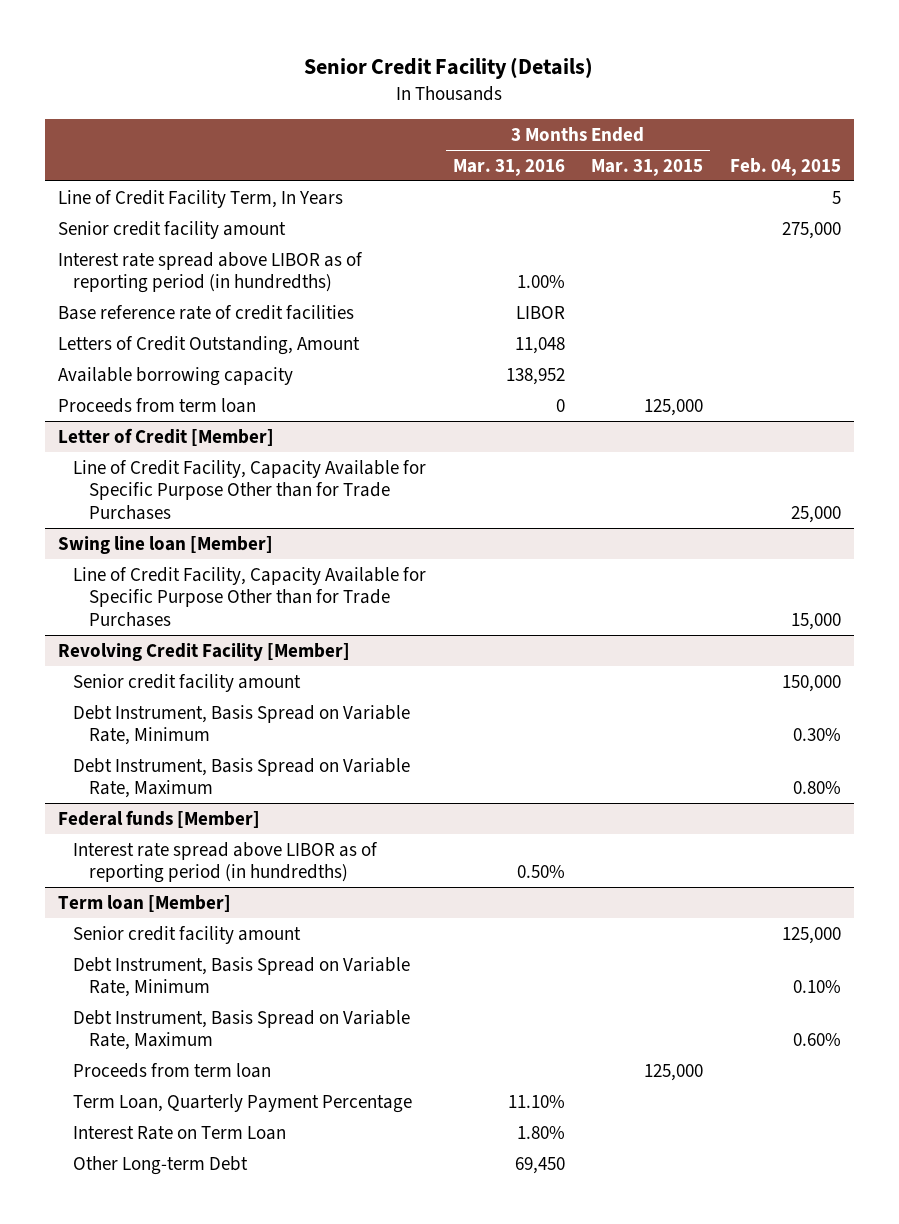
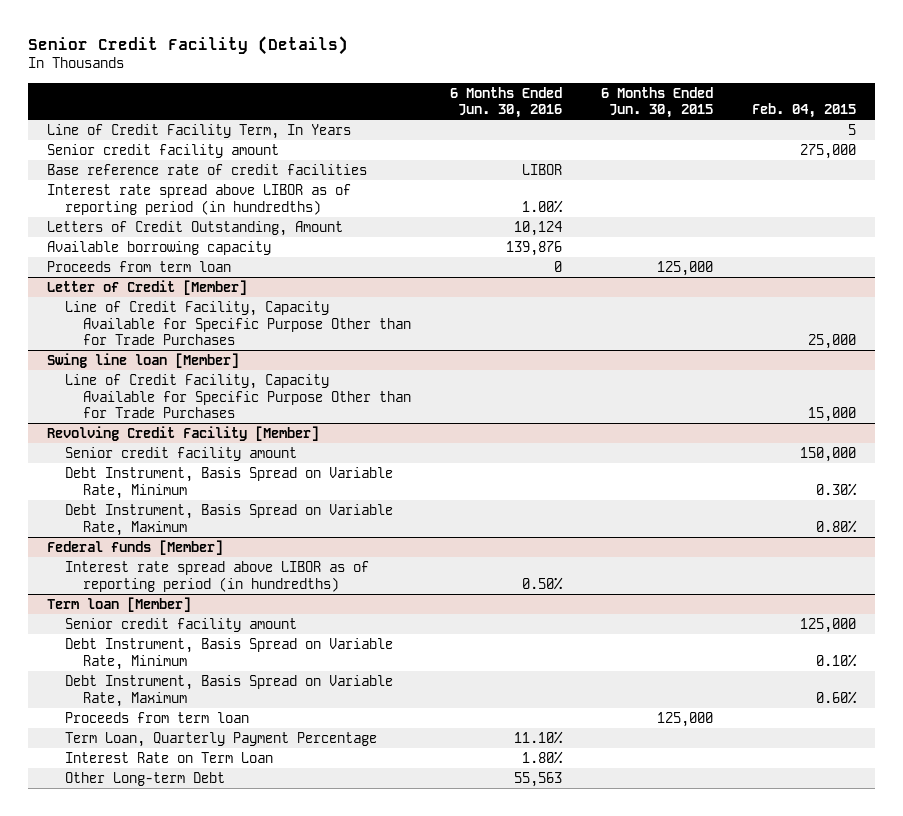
- | 3 Months Ended Mar. 31, 2016 | 3 Months Ended Mar. 31, 2015 | Feb. 04, 2015
+ | 6 Months Ended Jun. 30, 2016 | 6 Months Ended Jun. 30, 2015 | Feb. 04, 2015
moved down: Interest rate spread above LIBOR as of reporting period (in hundredths) | 1.00% | |

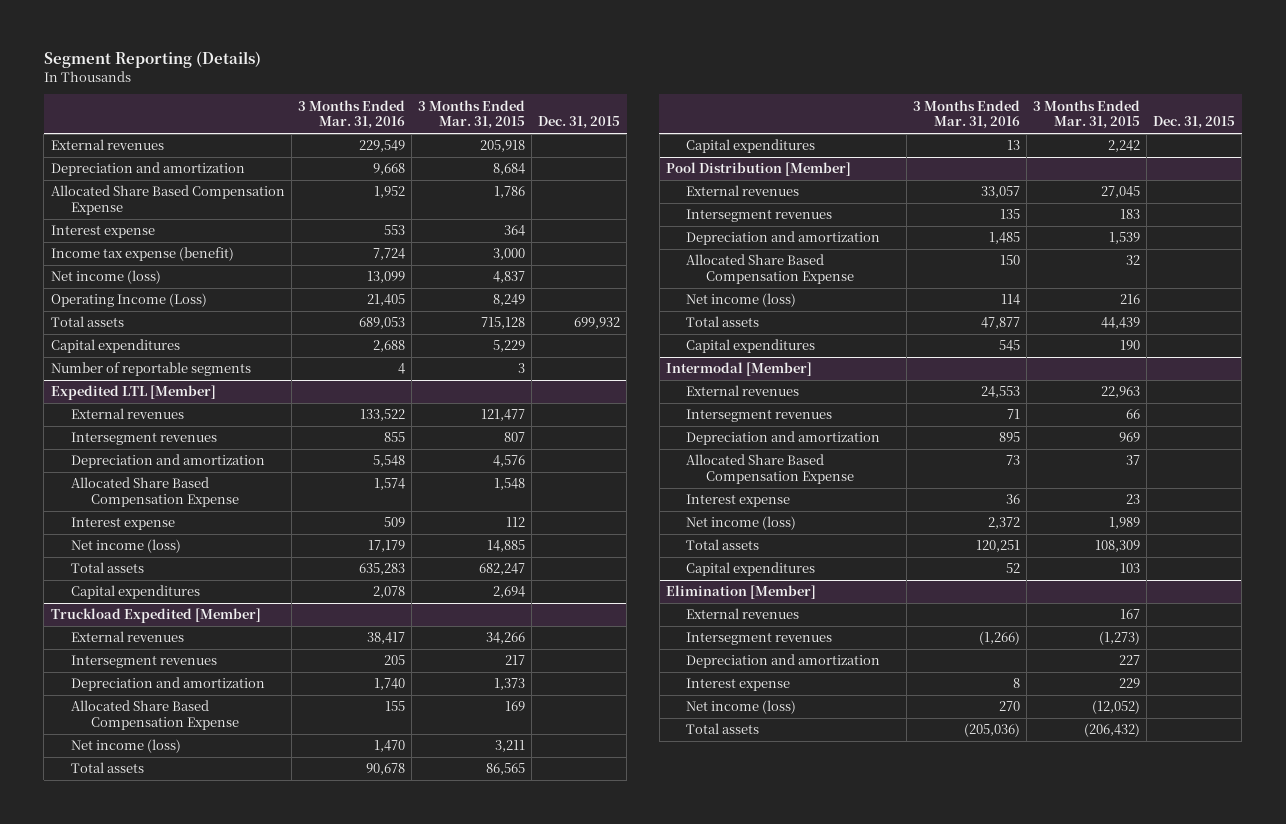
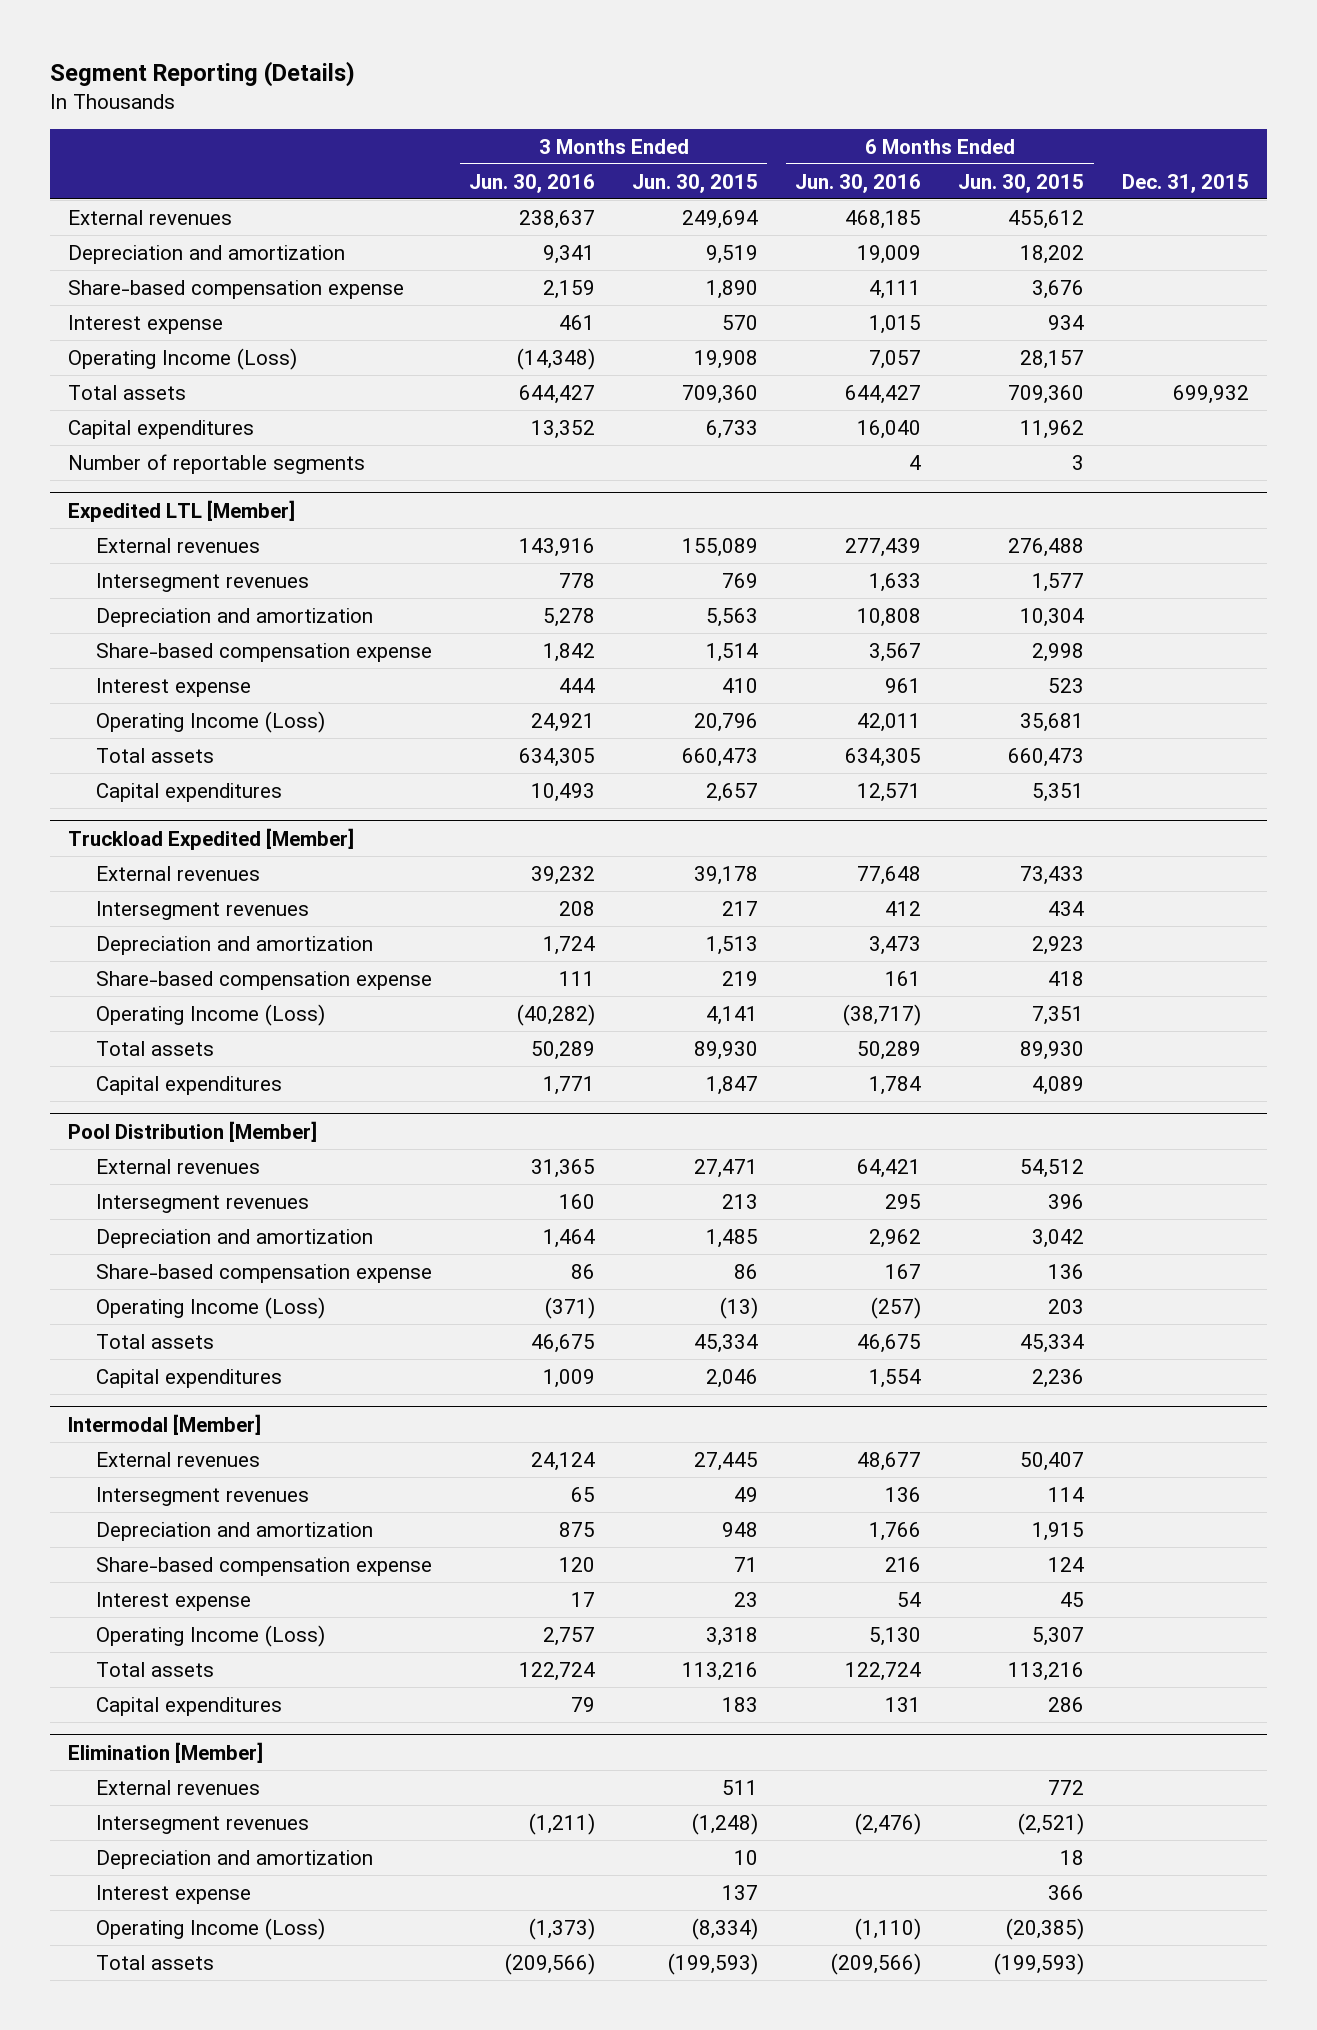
- | 3 Months Ended Mar. 31, 2016 | 3 Months Ended Mar. 31, 2015 | Dec. 31, 2015
+ | 3 Months Ended Jun. 30, 2016 | 3 Months Ended Jun. 30, 2015 | 6 Months Ended Jun. 30, 2016 | 6 Months Ended Jun. 30, 2015 | Dec. 31, 2015
- Allocated Share Based Compensation Expense | 1,952 | 1,786 |
+ Share-based compensation expense | 2,159 | 1,890 | 4,111 | 3,676 |
- Income tax expense (benefit) | 7,724 | 3,000 |
- Net income (loss) | 13,099 | 4,837 |
@ Expedited LTL [Member]
- Allocated Share Based Compensation Expense | 1,574 | 1,548 |
+ Share-based compensation expense | 1,842 | 1,514 | 3,567 | 2,998 |
- Net income (loss) | 17,179 | 14,885 |
+ Operating Income (Loss) | 24,921 | 20,796 | 42,011 | 35,681 |
@ Truckload Expedited [Member]
- Allocated Share Based Compensation Expense | 155 | 169 |
- Net income (loss) | 1,470 | 3,211 |
+ Share-based compensation expense | 111 | 219 | 161 | 418 |
+ Operating Income (Loss) | (40,282) | 4,141 | (38,717) | 7,351 |
@ Pool Distribution [Member]
- Allocated Share Based Compensation Expense | 150 | 32 |
- Net income (loss) | 114 | 216 |
+ Share-based compensation expense | 86 | 86 | 167 | 136 |
+ Operating Income (Loss) | (371) | (13) | (257) | 203 |
@ Intermodal [Member]
- Allocated Share Based Compensation Expense | 73 | 37 |
+ Share-based compensation expense | 120 | 71 | 216 | 124 |
- Net income (loss) | 2,372 | 1,989 |
+ Operating Income (Loss) | 2,757 | 3,318 | 5,130 | 5,307 |
@ Elimination [Member]
- Net income (loss) | 270 | (12,052) |
+ Operating Income (Loss) | (1,373) | (8,334) | (1,110) | (20,385) |

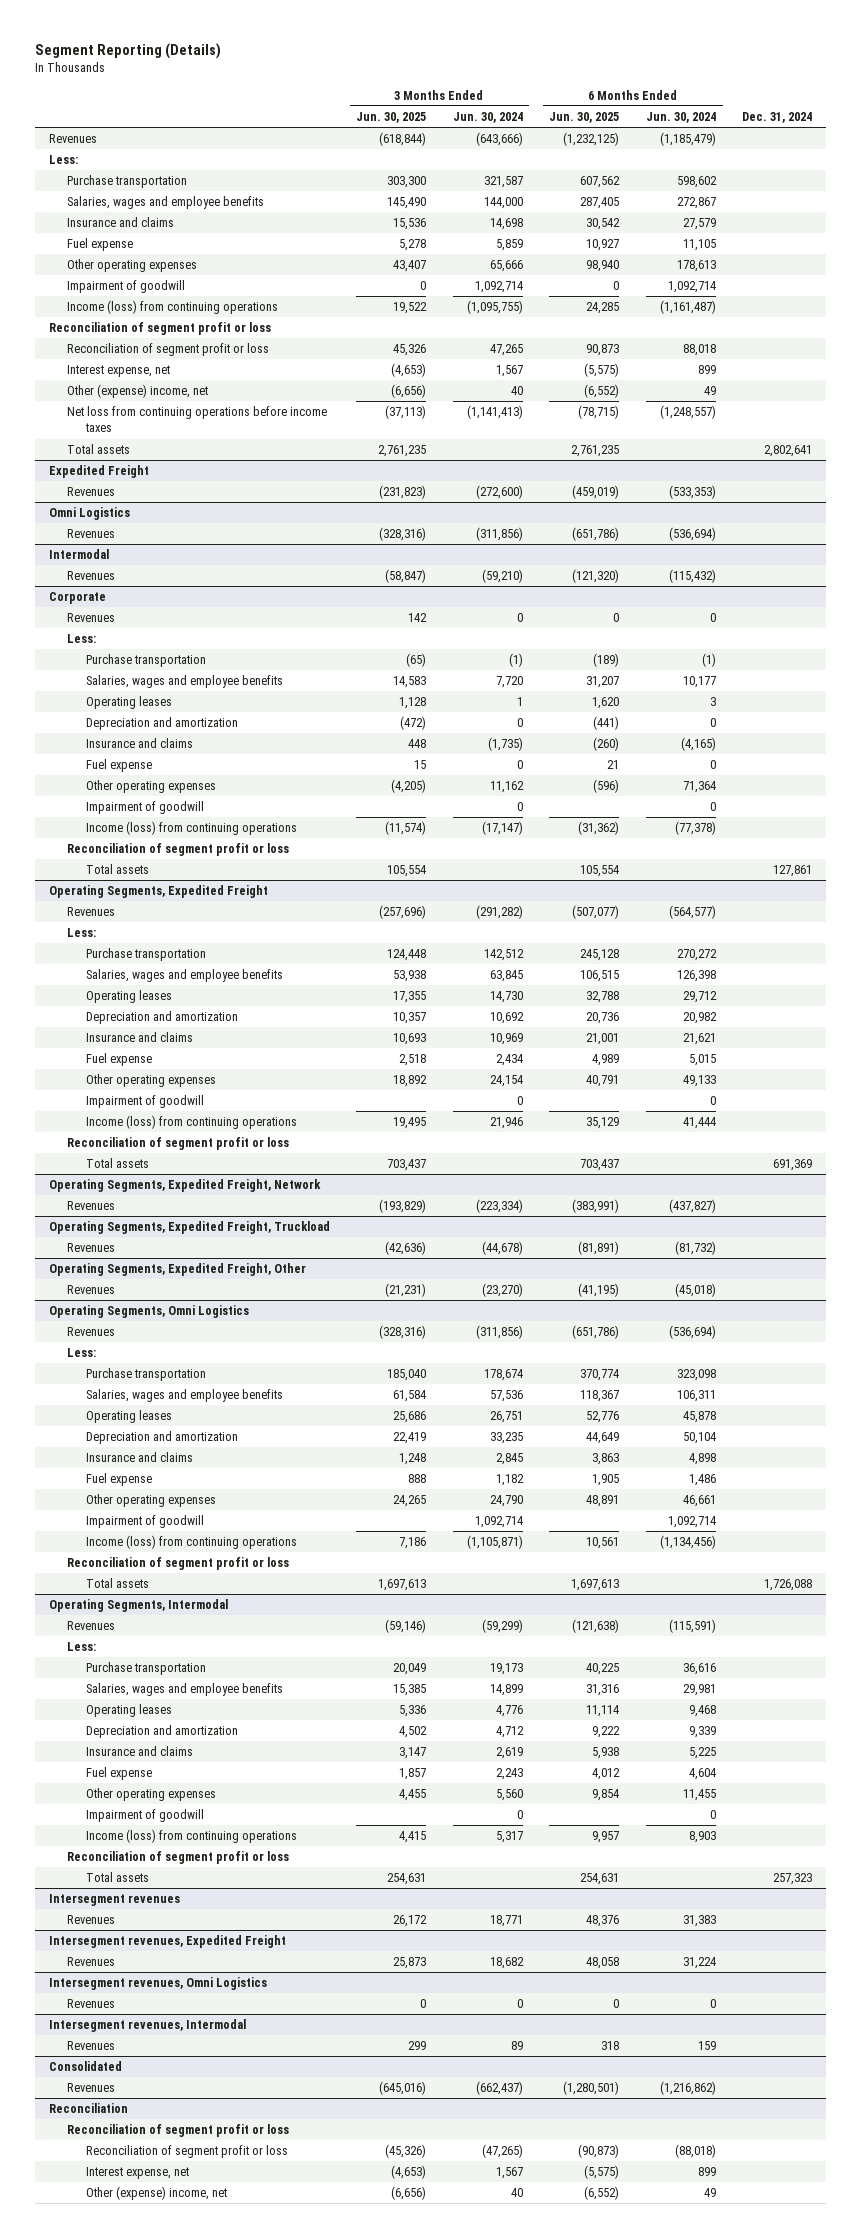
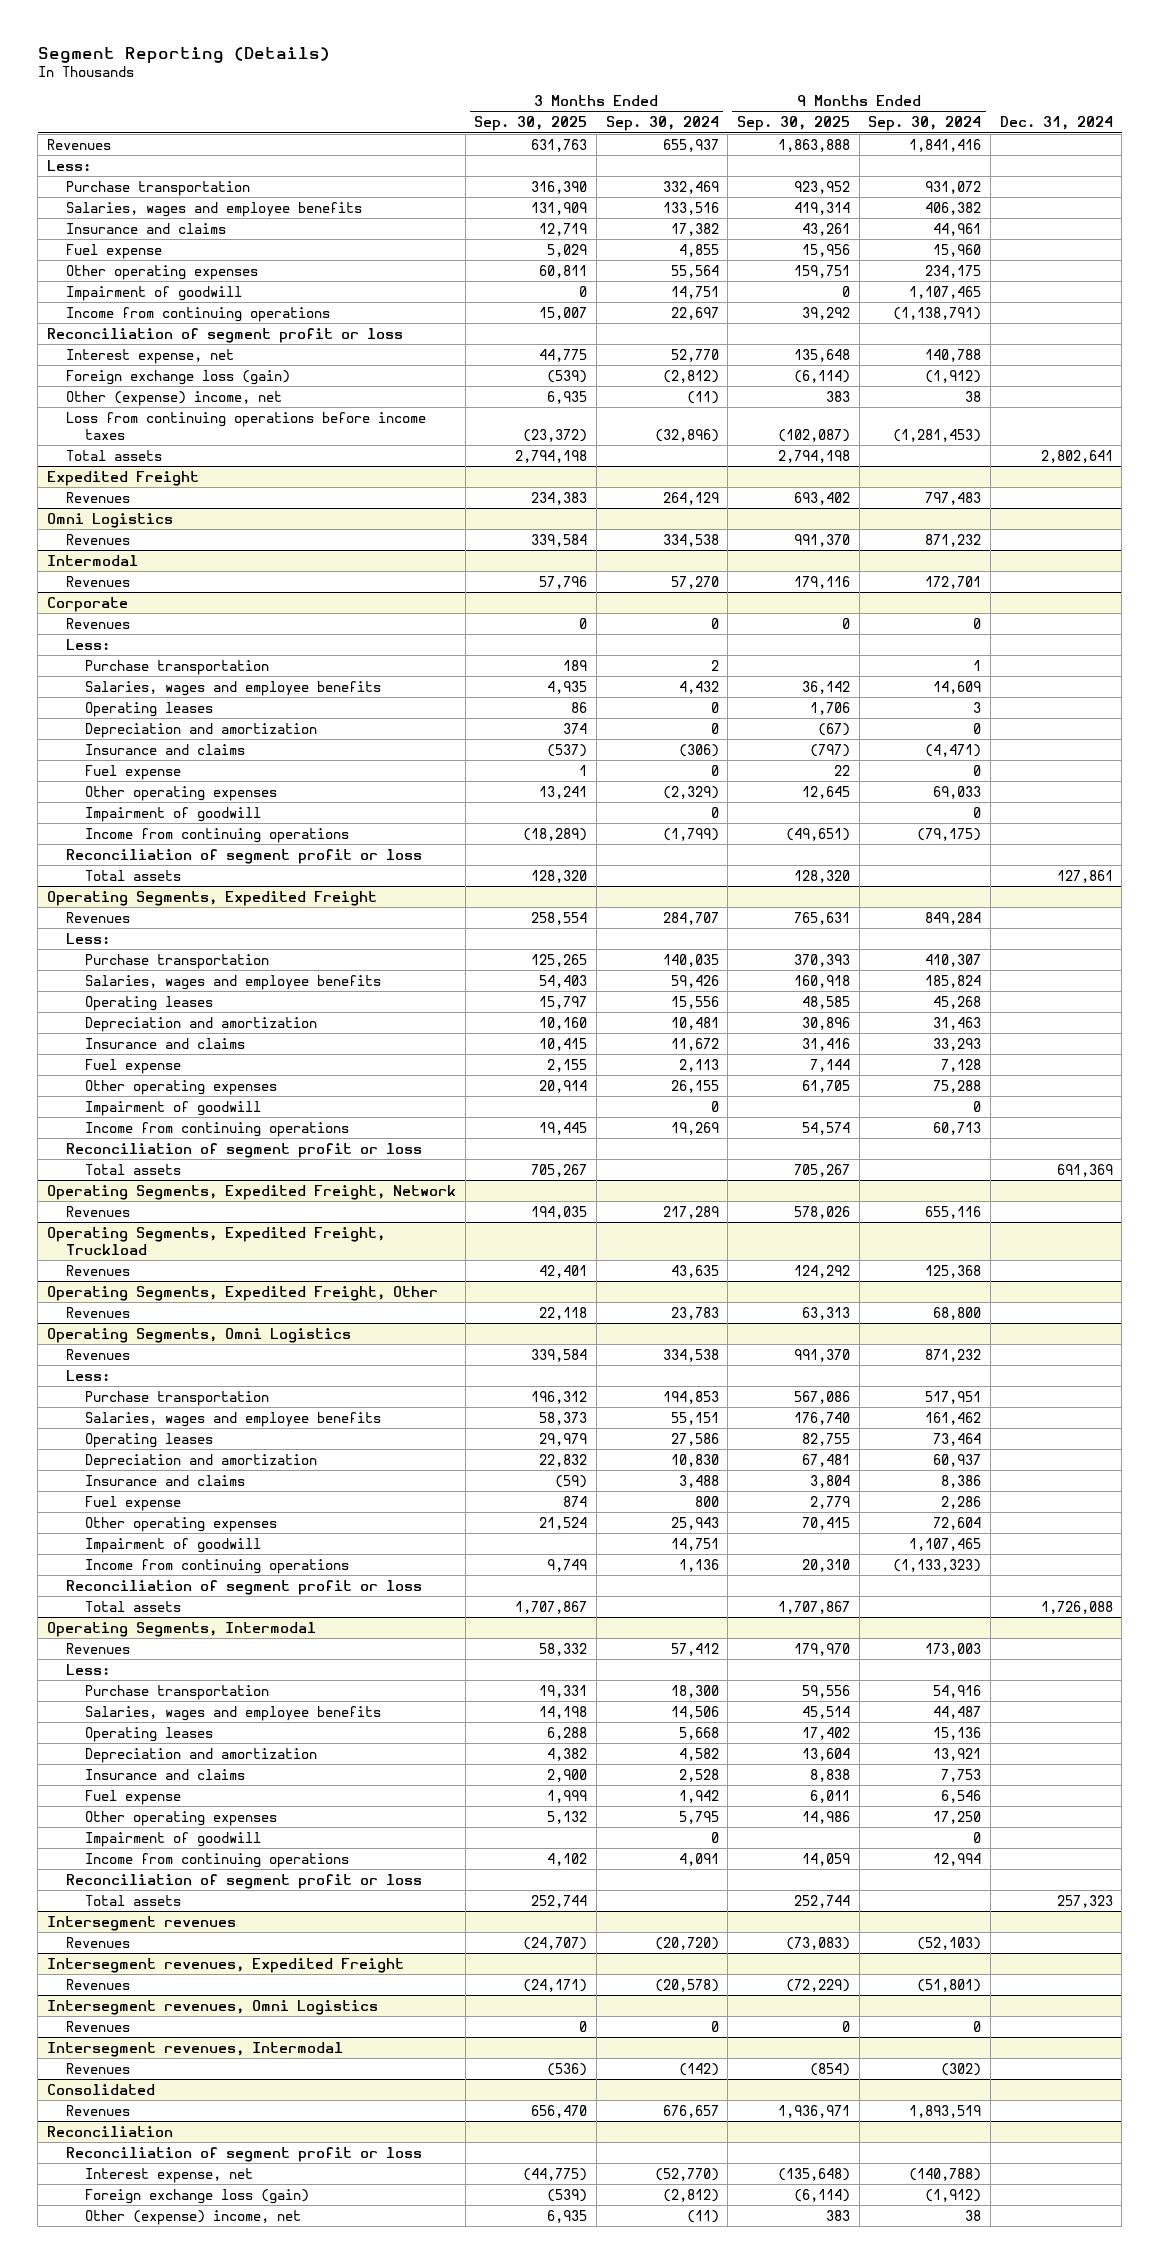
- | 3 Months Ended Jun. 30, 2025 | 3 Months Ended Jun. 30, 2024 | 6 Months Ended Jun. 30, 2025 | 6 Months Ended Jun. 30, 2024 | Dec. 31, 2024
+ | 3 Months Ended Sep. 30, 2025 | 3 Months Ended Sep. 30, 2024 | 9 Months Ended Sep. 30, 2025 | 9 Months Ended Sep. 30, 2024 | Dec. 31, 2024
- Income (loss) from continuing operations | 19,522 | (1,095,755) | 24,285 | (1,161,487) |
- Reconciliation of segment profit or loss
+ Income from continuing operations | 15,007 | 22,697 | 39,292 | (1,138,791) |
+ Foreign exchange loss (gain) | (539) | (2,812) | (6,114) | (1,912) |
- Net loss from continuing operations before income taxes | (37,113) | (1,141,413) | (78,715) | (1,248,557) |
+ Loss from continuing operations before income taxes | (23,372) | (32,896) | (102,087) | (1,281,453) |
@ Corporate
- Income (loss) from continuing operations | (11,574) | (17,147) | (31,362) | (77,378) |
+ Income from continuing operations | (18,289) | (1,799) | (49,651) | (79,175) |
@ Operating Segments, Expedited Freight
- Income (loss) from continuing operations | 19,495 | 21,946 | 35,129 | 41,444 |
+ Income from continuing operations | 19,445 | 19,269 | 54,574 | 60,713 |
@ Operating Segments, Omni Logistics
- Income (loss) from continuing operations | 7,186 | (1,105,871) | 10,561 | (1,134,456) |
+ Income from continuing operations | 9,749 | 1,136 | 20,310 | (1,133,323) |
@ Operating Segments, Intermodal
- Income (loss) from continuing operations | 4,415 | 5,317 | 9,957 | 8,903 |
+ Income from continuing operations | 4,102 | 4,091 | 14,059 | 12,994 |
@ Reconciliation
- Reconciliation of segment profit or loss | (45,326) | (47,265) | (90,873) | (88,018) |
+ Foreign exchange loss (gain) | (539) | (2,812) | (6,114) | (1,912) |

